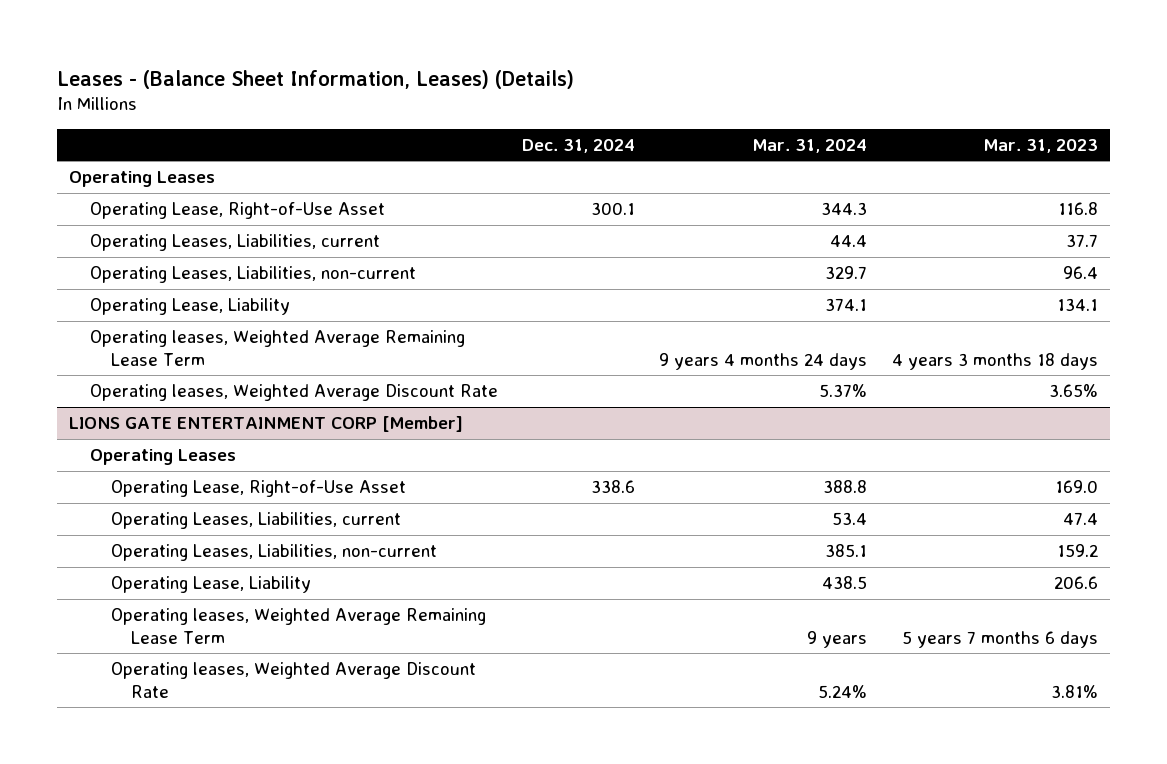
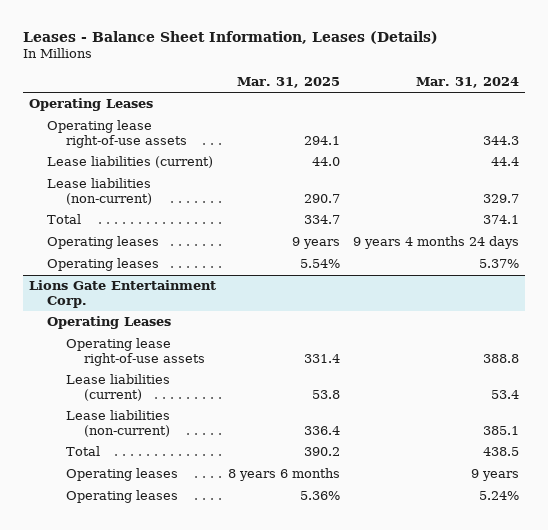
- Leases - (Balance Sheet Information, Leases) (Details)
+ Leases - Balance Sheet Information, Leases (Details)
- | Dec. 31, 2024 | Mar. 31, 2024 | Mar. 31, 2023
+ | Mar. 31, 2025 | Mar. 31, 2024
- Operating Lease, Right-of-Use Asset | 300.1 | 344.3 | 116.8
- Operating Leases, Liabilities, current | | 44.4 | 37.7
- Operating Leases, Liabilities, non-current | | 329.7 | 96.4
- Operating Lease, Liability | | 374.1 | 134.1
- Operating leases, Weighted Average Remaining Lease Term | | 9 years 4 months 24 days | 4 years 3 months 18 days
- Operating leases, Weighted Average Discount Rate | | 5.37% | 3.65%
- LIONS GATE ENTERTAINMENT CORP [Member]
+ Operating lease right-of-use assets | 294.1 | 344.3
+ Lease liabilities (current) | 44.0 | 44.4
+ Lease liabilities (non-current) | 290.7 | 329.7
+ Total | 334.7 | 374.1
+ Operating leases | 9 years | 9 years 4 months 24 days
+ Operating leases | 5.54% | 5.37%
+ Lions Gate Entertainment Corp.
- Operating Lease, Right-of-Use Asset | 338.6 | 388.8 | 169.0
- Operating Leases, Liabilities, current | | 53.4 | 47.4
- Operating Leases, Liabilities, non-current | | 385.1 | 159.2
- Operating Lease, Liability | | 438.5 | 206.6
- Operating leases, Weighted Average Remaining Lease Term | | 9 years | 5 years 7 months 6 days
- Operating leases, Weighted Average Discount Rate | | 5.24% | 3.81%
+ Operating lease right-of-use assets | 331.4 | 388.8
+ Lease liabilities (current) | 53.8 | 53.4
+ Lease liabilities (non-current) | 336.4 | 385.1
+ Total | 390.2 | 438.5
+ Operating leases | 8 years 6 months | 9 years
+ Operating leases | 5.36% | 5.24%

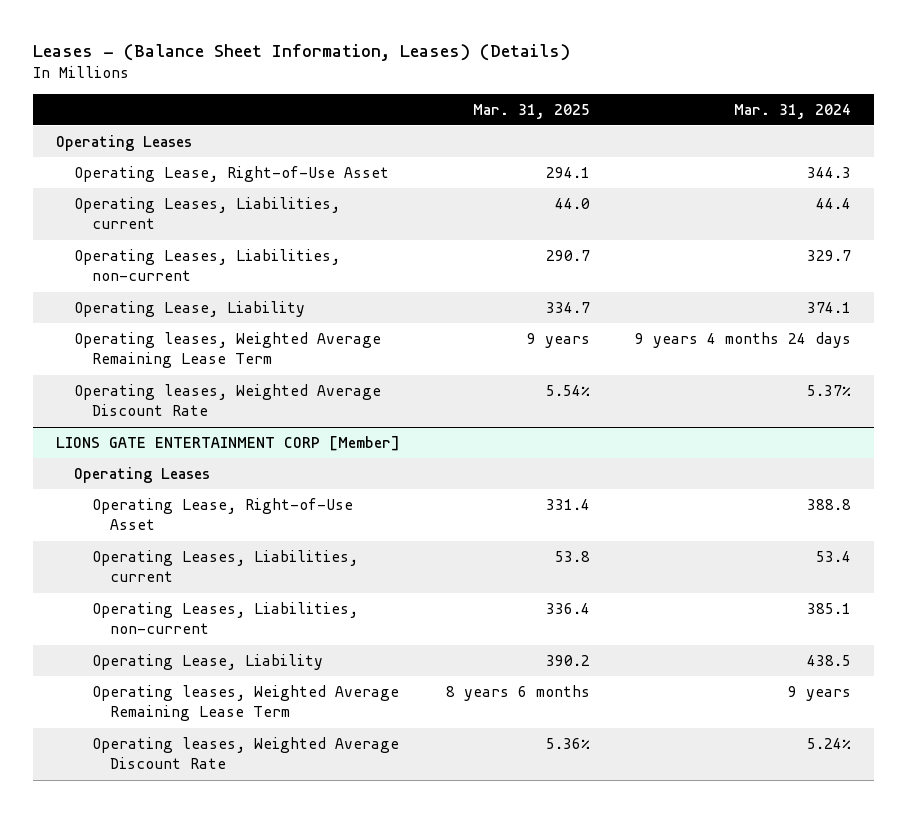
- Leases - Balance Sheet Information, Leases (Details)
+ Leases - (Balance Sheet Information, Leases) (Details)
- Operating lease right-of-use assets | 294.1 | 344.3
- Lease liabilities (current) | 44.0 | 44.4
- Lease liabilities (non-current) | 290.7 | 329.7
- Total | 334.7 | 374.1
- Operating leases | 9 years | 9 years 4 months 24 days
- Operating leases | 5.54% | 5.37%
- Lions Gate Entertainment Corp.
+ Operating Lease, Right-of-Use Asset | 294.1 | 344.3
+ Operating Leases, Liabilities, current | 44.0 | 44.4
+ Operating Leases, Liabilities, non-current | 290.7 | 329.7
+ Operating Lease, Liability | 334.7 | 374.1
+ Operating leases, Weighted Average Remaining Lease Term | 9 years | 9 years 4 months 24 days
+ Operating leases, Weighted Average Discount Rate | 5.54% | 5.37%
+ LIONS GATE ENTERTAINMENT CORP [Member]
- Operating lease right-of-use assets | 331.4 | 388.8
- Lease liabilities (current) | 53.8 | 53.4
- Lease liabilities (non-current) | 336.4 | 385.1
- Total | 390.2 | 438.5
- Operating leases | 8 years 6 months | 9 years
- Operating leases | 5.36% | 5.24%
+ Operating Lease, Right-of-Use Asset | 331.4 | 388.8
+ Operating Leases, Liabilities, current | 53.8 | 53.4
+ Operating Leases, Liabilities, non-current | 336.4 | 385.1
+ Operating Lease, Liability | 390.2 | 438.5
+ Operating leases, Weighted Average Remaining Lease Term | 8 years 6 months | 9 years
+ Operating leases, Weighted Average Discount Rate | 5.36% | 5.24%

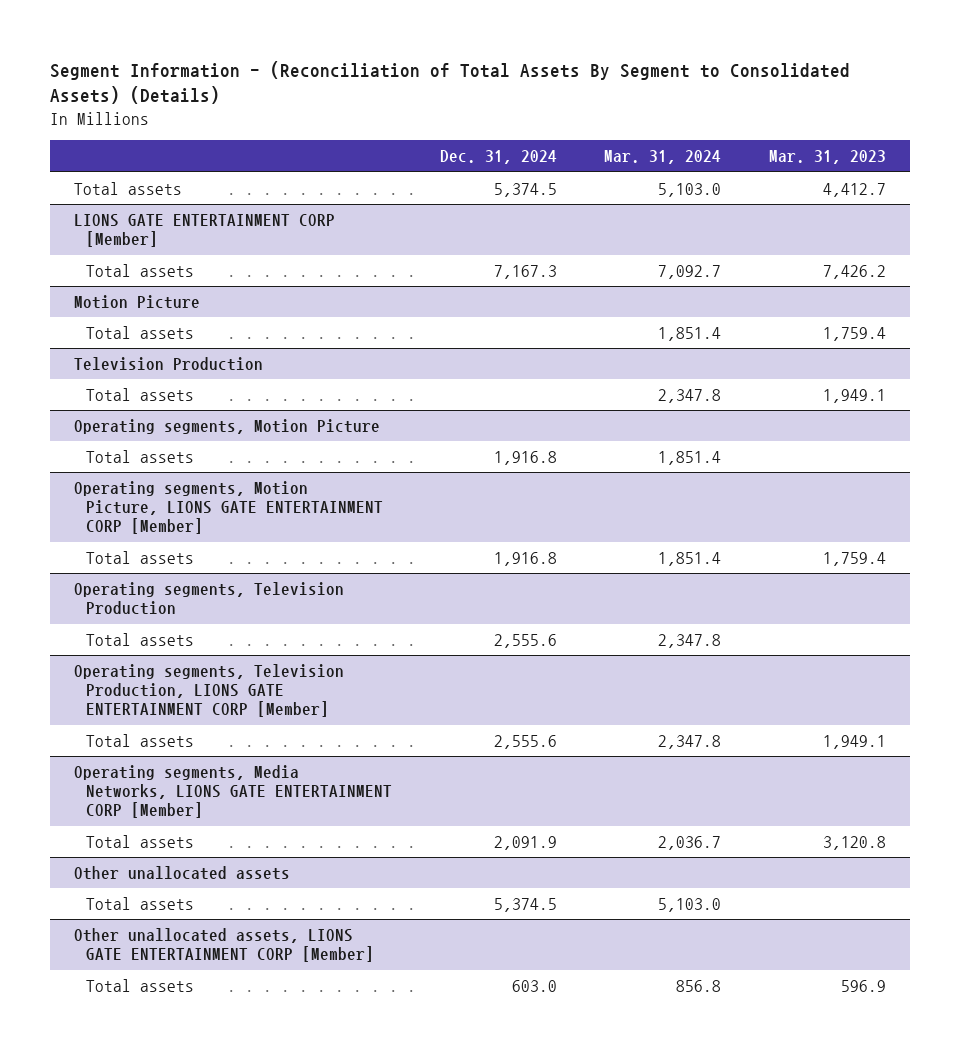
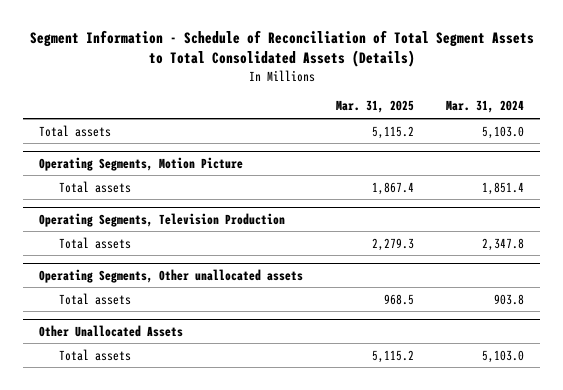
- Segment Information - (Reconciliation of Total Assets By Segment to Consolidated Assets) (Details)
+ Segment Information - Schedule of Reconciliation of Total Segment Assets to Total Consolidated Assets (Details)
- | Dec. 31, 2024 | Mar. 31, 2024 | Mar. 31, 2023
+ | Mar. 31, 2025 | Mar. 31, 2024
- LIONS GATE ENTERTAINMENT CORP [Member]
- Total assets | 7,167.3 | 7,092.7 | 7,426.2
- Motion Picture
- Total assets | | 1,851.4 | 1,759.4
- Television Production
- Total assets | | 2,347.8 | 1,949.1
- Operating segments, Motion Picture
- Total assets | 1,916.8 | 1,851.4 |
- Operating segments, Motion Picture, LIONS GATE ENTERTAINMENT CORP [Member]
+ Operating Segments, Motion Picture
- Operating segments, Television Production
- Total assets | 2,555.6 | 2,347.8 |
- Operating segments, Television Production, LIONS GATE ENTERTAINMENT CORP [Member]
+ Operating Segments, Television Production
- Operating segments, Media Networks, LIONS GATE ENTERTAINMENT CORP [Member]
- Total assets | 2,091.9 | 2,036.7 | 3,120.8
- Other unallocated assets
+ Operating Segments, Other unallocated assets
+ Total assets | 968.5 | 903.8
+ Other Unallocated Assets
- Other unallocated assets, LIONS GATE ENTERTAINMENT CORP [Member]
- Total assets | 603.0 | 856.8 | 596.9

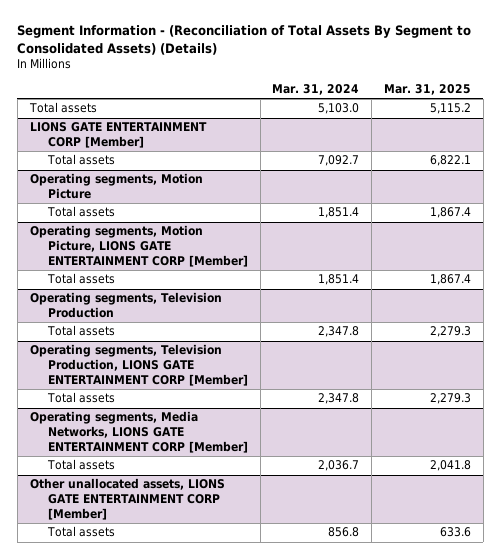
- Segment Information - Schedule of Reconciliation of Total Segment Assets to Total Consolidated Assets (Details)
+ Segment Information - (Reconciliation of Total Assets By Segment to Consolidated Assets) (Details)
- | Mar. 31, 2025 | Mar. 31, 2024
+ | Mar. 31, 2024 | Mar. 31, 2025
- Operating Segments, Motion Picture
+ LIONS GATE ENTERTAINMENT CORP [Member]
+ Total assets | 7,092.7 | 6,822.1
+ Operating segments, Motion Picture
- Operating Segments, Television Production
+ Operating segments, Motion Picture, LIONS GATE ENTERTAINMENT CORP [Member]
+ Total assets | 1,851.4 | 1,867.4
+ Operating segments, Television Production
- Operating Segments, Other unallocated assets
- Total assets | 968.5 | 903.8
- Other Unallocated Assets
- Total assets | 5,115.2 | 5,103.0
+ Operating segments, Television Production, LIONS GATE ENTERTAINMENT CORP [Member]
+ Total assets | 2,347.8 | 2,279.3
+ Operating segments, Media Networks, LIONS GATE ENTERTAINMENT CORP [Member]
+ Total assets | 2,036.7 | 2,041.8
+ Other unallocated assets, LIONS GATE ENTERTAINMENT CORP [Member]
+ Total assets | 856.8 | 633.6

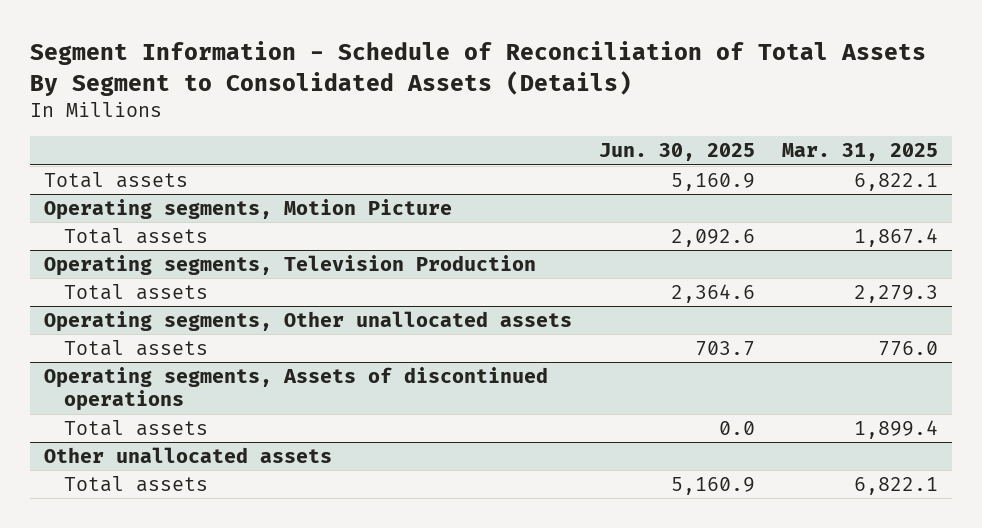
- Segment Information - (Reconciliation of Total Assets By Segment to Consolidated Assets) (Details)
+ Segment Information - Schedule of Reconciliation of Total Assets By Segment to Consolidated Assets (Details)
- | Mar. 31, 2024 | Mar. 31, 2025
+ | Jun. 30, 2025 | Mar. 31, 2025
- Total assets | 5,103.0 | 5,115.2
- LIONS GATE ENTERTAINMENT CORP [Member]
- Operating segments, Motion Picture, LIONS GATE ENTERTAINMENT CORP [Member]
- Total assets | 1,851.4 | 1,867.4
- Operating segments, Television Production, LIONS GATE ENTERTAINMENT CORP [Member]
- Total assets | 2,347.8 | 2,279.3
- Operating segments, Media Networks, LIONS GATE ENTERTAINMENT CORP [Member]
- Total assets | 2,036.7 | 2,041.8
- Other unallocated assets, LIONS GATE ENTERTAINMENT CORP [Member]
- Total assets | 856.8 | 633.6
+ Operating segments, Other unallocated assets
+ Total assets | 703.7 | 776.0
+ Operating segments, Assets of discontinued operations
+ Total assets | 0.0 | 1,899.4
+ Other unallocated assets
+ Total assets | 5,160.9 | 6,822.1

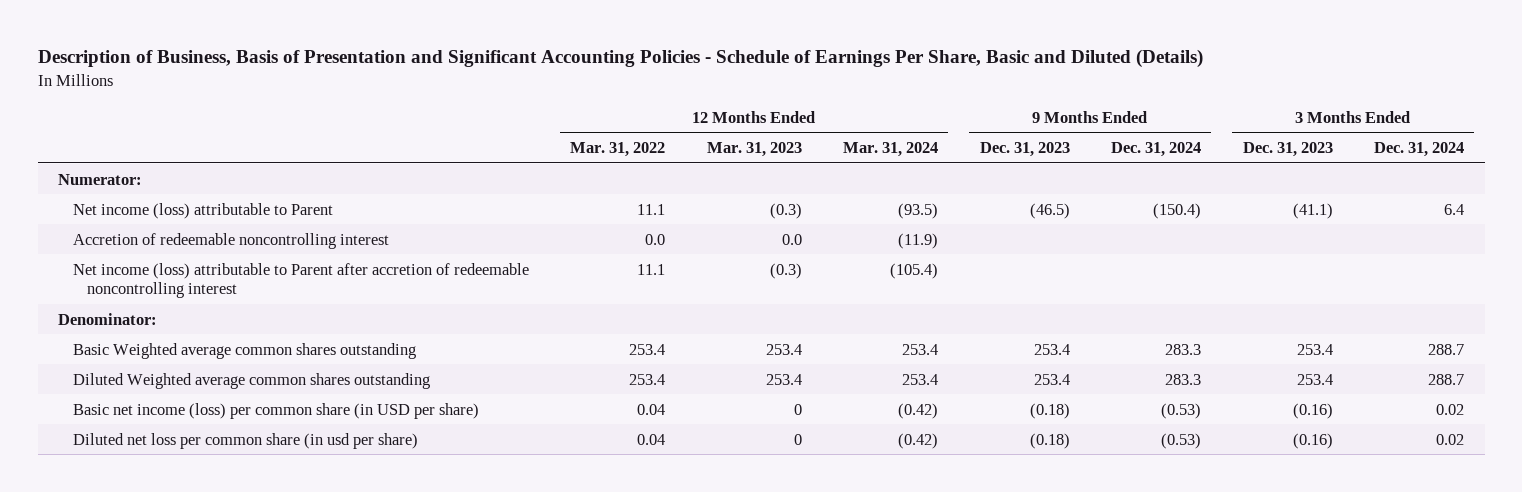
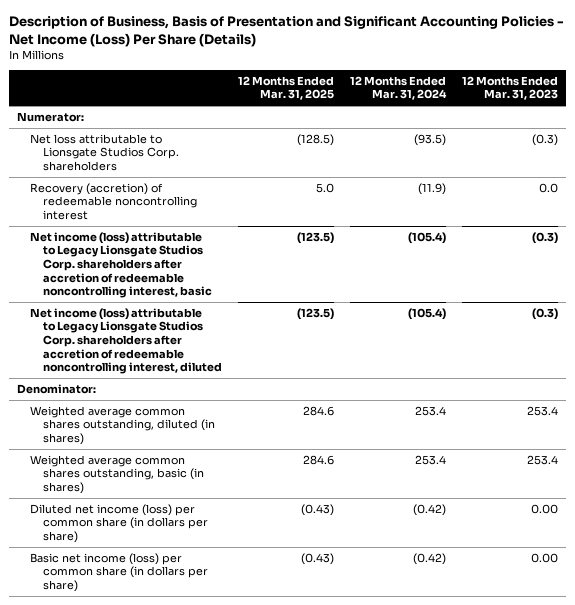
- Description of Business, Basis of Presentation and Significant Accounting Policies - Schedule of Earnings Per Share, Basic and Diluted (Details)
+ Description of Business, Basis of Presentation and Significant Accounting Policies - Net Income (Loss) Per Share (Details)
- | 12 Months Ended Mar. 31, 2022 | 12 Months Ended Mar. 31, 2023 | 12 Months Ended Mar. 31, 2024 | 9 Months Ended Dec. 31, 2023 | 9 Months Ended Dec. 31, 2024 | 3 Months Ended Dec. 31, 2023 | 3 Months Ended Dec. 31, 2024
+ | 12 Months Ended Mar. 31, 2025 | 12 Months Ended Mar. 31, 2024 | 12 Months Ended Mar. 31, 2023
- Net income (loss) attributable to Parent | 11.1 | (0.3) | (93.5) | (46.5) | (150.4) | (41.1) | 6.4
- Accretion of redeemable noncontrolling interest | 0.0 | 0.0 | (11.9) | | | |
- Net income (loss) attributable to Parent after accretion of redeemable noncontrolling interest | 11.1 | (0.3) | (105.4) | | | |
+ Net loss attributable to Lionsgate Studios Corp. shareholders | (128.5) | (93.5) | (0.3)
+ Recovery (accretion) of redeemable noncontrolling interest | 5.0 | (11.9) | 0.0
+ Net income (loss) attributable to Legacy Lionsgate Studios Corp. shareholders after accretion of redeemable noncontrolling interest, basic | (123.5) | (105.4) | (0.3)
+ Net income (loss) attributable to Legacy Lionsgate Studios Corp. shareholders after accretion of redeemable noncontrolling interest, diluted | (123.5) | (105.4) | (0.3)
- Basic Weighted average common shares outstanding | 253.4 | 253.4 | 253.4 | 253.4 | 283.3 | 253.4 | 288.7
- Diluted Weighted average common shares outstanding | 253.4 | 253.4 | 253.4 | 253.4 | 283.3 | 253.4 | 288.7
- Basic net income (loss) per common share (in USD per share) | 0.04 | 0 | (0.42) | (0.18) | (0.53) | (0.16) | 0.02
- Diluted net loss per common share (in usd per share) | 0.04 | 0 | (0.42) | (0.18) | (0.53) | (0.16) | 0.02
+ Weighted average common shares outstanding, diluted (in shares) | 284.6 | 253.4 | 253.4
+ Weighted average common shares outstanding, basic (in shares) | 284.6 | 253.4 | 253.4
+ Diluted net income (loss) per common share (in dollars per share) | (0.43) | (0.42) | 0.00
+ Basic net income (loss) per common share (in dollars per share) | (0.43) | (0.42) | 0.00

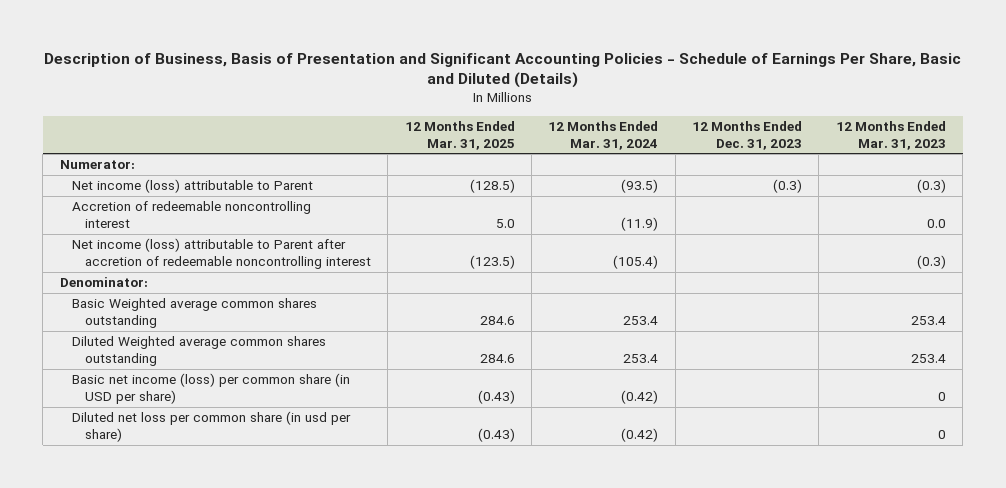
- Description of Business, Basis of Presentation and Significant Accounting Policies - Net Income (Loss) Per Share (Details)
+ Description of Business, Basis of Presentation and Significant Accounting Policies - Schedule of Earnings Per Share, Basic and Diluted (Details)
- | 12 Months Ended Mar. 31, 2025 | 12 Months Ended Mar. 31, 2024 | 12 Months Ended Mar. 31, 2023
+ | 12 Months Ended Mar. 31, 2025 | 12 Months Ended Mar. 31, 2024 | 12 Months Ended Dec. 31, 2023 | 12 Months Ended Mar. 31, 2023
- Net loss attributable to Lionsgate Studios Corp. shareholders | (128.5) | (93.5) | (0.3)
- Recovery (accretion) of redeemable noncontrolling interest | 5.0 | (11.9) | 0.0
- Net income (loss) attributable to Legacy Lionsgate Studios Corp. shareholders after accretion of redeemable noncontrolling interest, basic | (123.5) | (105.4) | (0.3)
- Net income (loss) attributable to Legacy Lionsgate Studios Corp. shareholders after accretion of redeemable noncontrolling interest, diluted | (123.5) | (105.4) | (0.3)
+ Net income (loss) attributable to Parent | (128.5) | (93.5) | (0.3) | (0.3)
+ Accretion of redeemable noncontrolling interest | 5.0 | (11.9) | | 0.0
+ Net income (loss) attributable to Parent after accretion of redeemable noncontrolling interest | (123.5) | (105.4) | | (0.3)
- Weighted average common shares outstanding, diluted (in shares) | 284.6 | 253.4 | 253.4
- Weighted average common shares outstanding, basic (in shares) | 284.6 | 253.4 | 253.4
- Diluted net income (loss) per common share (in dollars per share) | (0.43) | (0.42) | 0.00
- Basic net income (loss) per common share (in dollars per share) | (0.43) | (0.42) | 0.00
+ Basic Weighted average common shares outstanding | 284.6 | 253.4 | | 253.4
+ Diluted Weighted average common shares outstanding | 284.6 | 253.4 | | 253.4
+ Basic net income (loss) per common share (in USD per share) | (0.43) | (0.42) | | 0
+ Diluted net loss per common share (in usd per share) | (0.43) | (0.42) | | 0

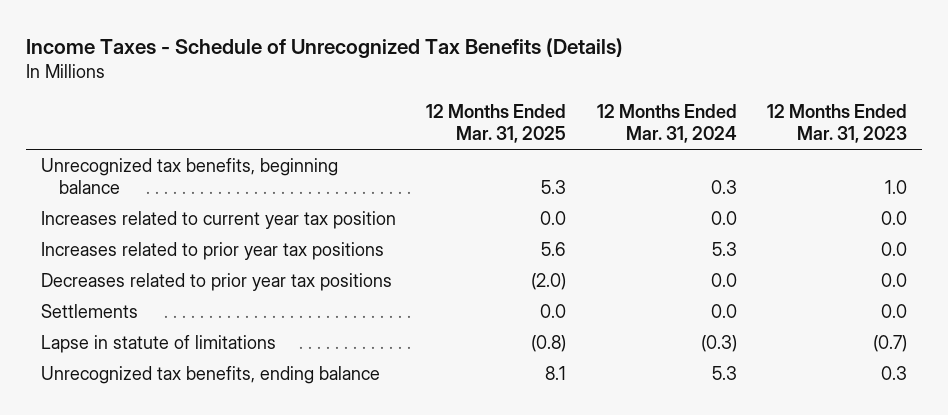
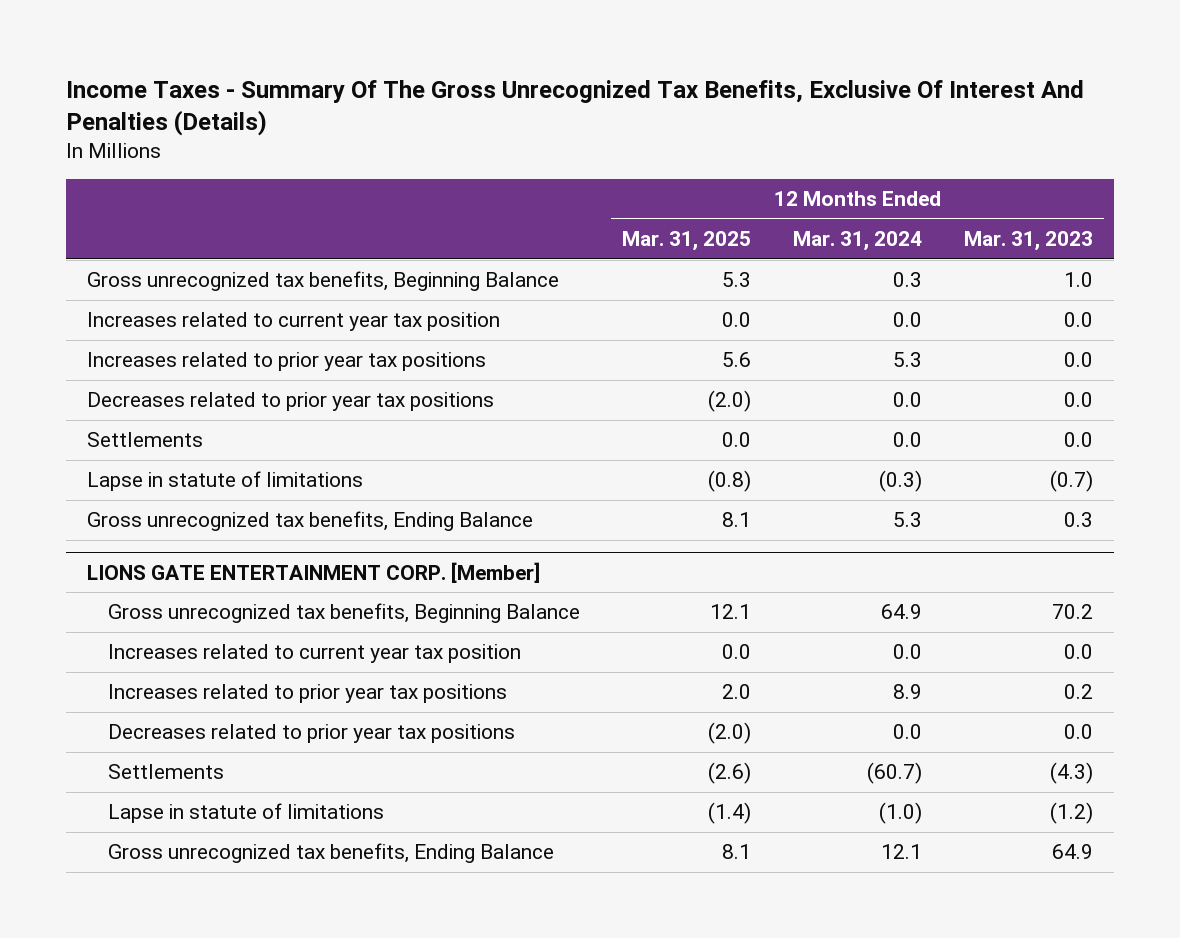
- Income Taxes - Schedule of Unrecognized Tax Benefits (Details)
+ Income Taxes - Summary Of The Gross Unrecognized Tax Benefits, Exclusive Of Interest And Penalties (Details)
- Unrecognized tax benefits, beginning balance | 5.3 | 0.3 | 1.0
+ Gross unrecognized tax benefits, Beginning Balance | 5.3 | 0.3 | 1.0
- Unrecognized tax benefits, ending balance | 8.1 | 5.3 | 0.3
+ Gross unrecognized tax benefits, Ending Balance | 8.1 | 5.3 | 0.3
+ LIONS GATE ENTERTAINMENT CORP. [Member]
+ Gross unrecognized tax benefits, Beginning Balance | 12.1 | 64.9 | 70.2
+ Increases related to current year tax position | 0.0 | 0.0 | 0.0
+ Increases related to prior year tax positions | 2.0 | 8.9 | 0.2
+ Decreases related to prior year tax positions | (2.0) | 0.0 | 0.0
+ Settlements | (2.6) | (60.7) | (4.3)
+ Lapse in statute of limitations | (1.4) | (1.0) | (1.2)
+ Gross unrecognized tax benefits, Ending Balance | 8.1 | 12.1 | 64.9

